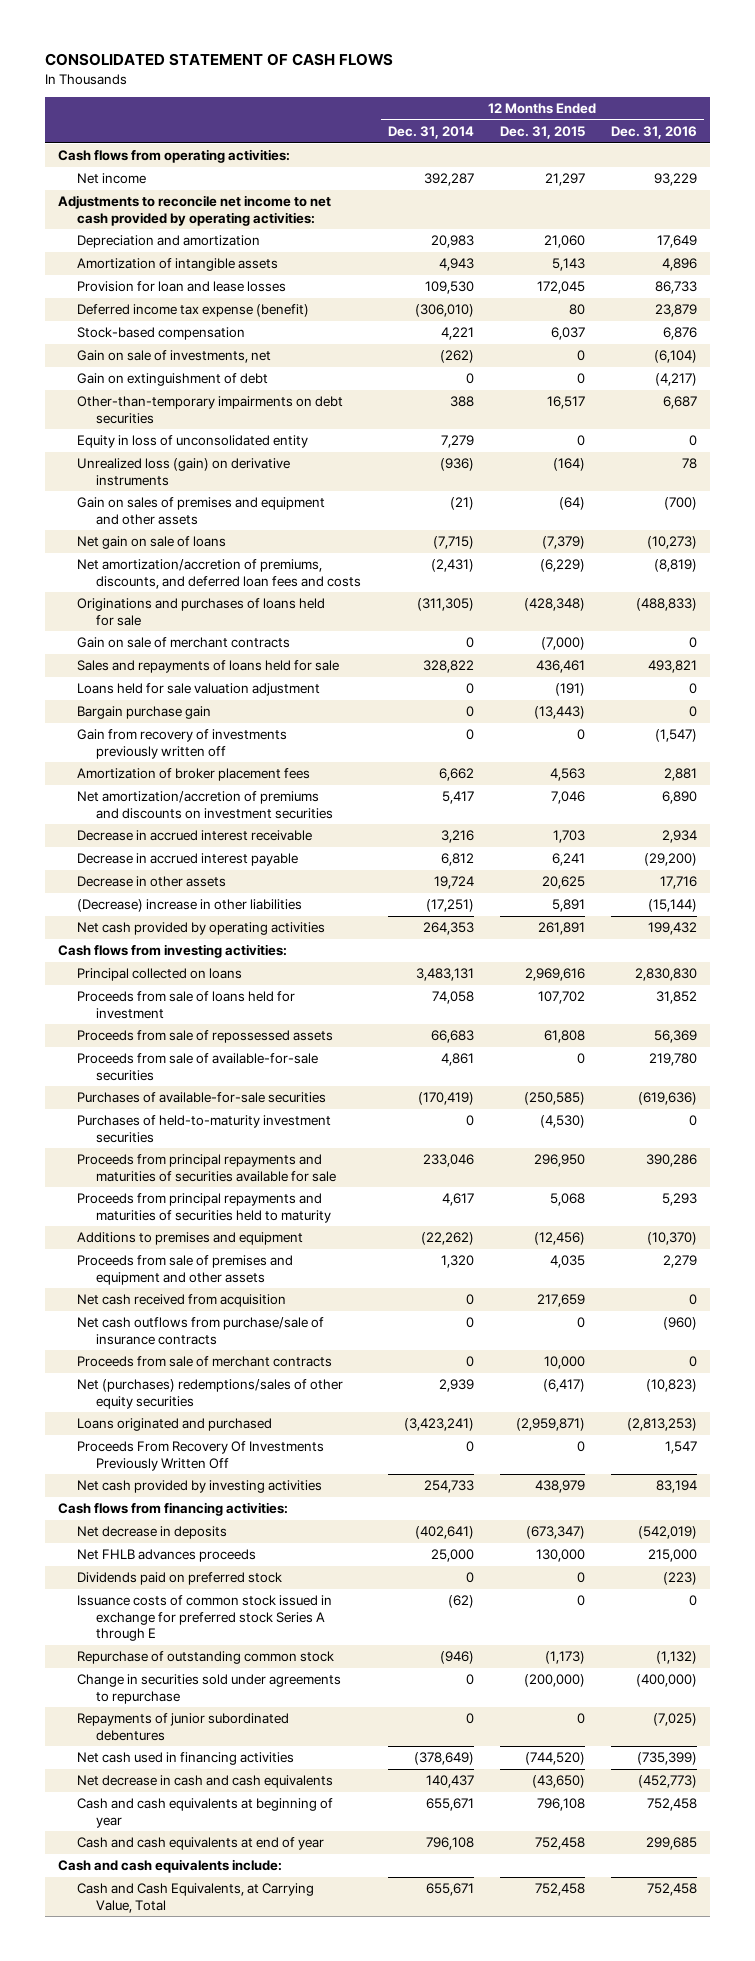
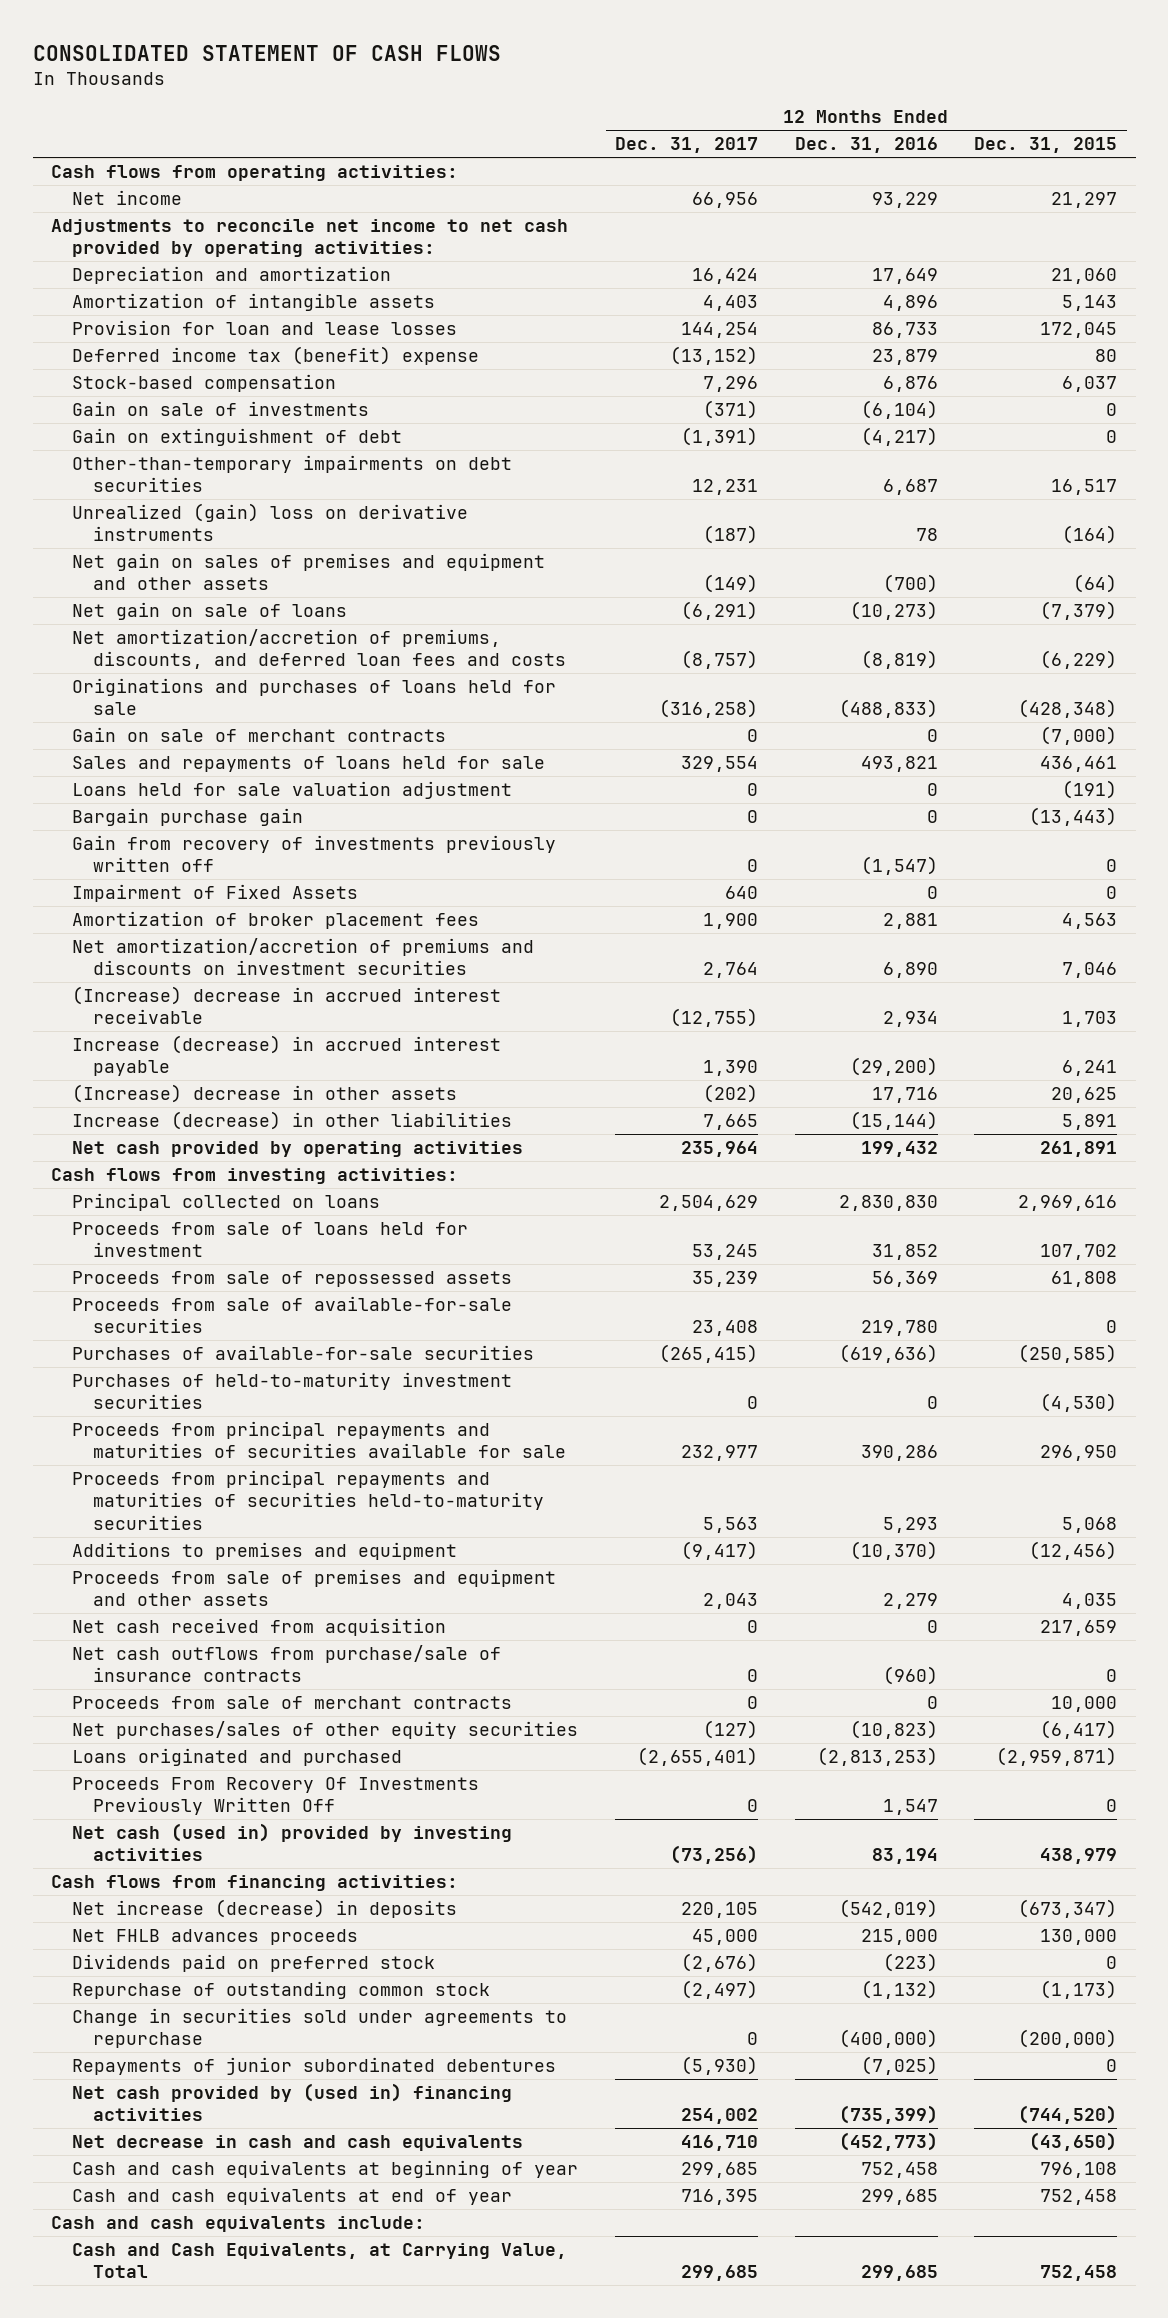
- | 12 Months Ended Dec. 31, 2014 | 12 Months Ended Dec. 31, 2015 | 12 Months Ended Dec. 31, 2016
+ | 12 Months Ended Dec. 31, 2017 | 12 Months Ended Dec. 31, 2016 | 12 Months Ended Dec. 31, 2015
- Deferred income tax expense (benefit) | (306,010) | 80 | 23,879
+ Deferred income tax (benefit) expense | (13,152) | 23,879 | 80
- Gain on sale of investments, net | (262) | 0 | (6,104)
+ Gain on sale of investments | (371) | (6,104) | 0
- Equity in loss of unconsolidated entity | 7,279 | 0 | 0
- Unrealized loss (gain) on derivative instruments | (936) | (164) | 78
- Gain on sales of premises and equipment and other assets | (21) | (64) | (700)
+ Unrealized (gain) loss on derivative instruments | (187) | 78 | (164)
+ Net gain on sales of premises and equipment and other assets | (149) | (700) | (64)
+ Impairment of Fixed Assets | 640 | 0 | 0
- Decrease in accrued interest receivable | 3,216 | 1,703 | 2,934
- Decrease in accrued interest payable | 6,812 | 6,241 | (29,200)
- Decrease in other assets | 19,724 | 20,625 | 17,716
- (Decrease) increase in other liabilities | (17,251) | 5,891 | (15,144)
+ (Increase) decrease in accrued interest receivable | (12,755) | 2,934 | 1,703
+ Increase (decrease) in accrued interest payable | 1,390 | (29,200) | 6,241
+ (Increase) decrease in other assets | (202) | 17,716 | 20,625
+ Increase (decrease) in other liabilities | 7,665 | (15,144) | 5,891
- Proceeds from principal repayments and maturities of securities held to maturity | 4,617 | 5,068 | 5,293
+ Proceeds from principal repayments and maturities of securities held-to-maturity securities | 5,563 | 5,293 | 5,068
- Net (purchases) redemptions/sales of other equity securities | 2,939 | (6,417) | (10,823)
+ Net purchases/sales of other equity securities | (127) | (10,823) | (6,417)
- Net cash provided by investing activities | 254,733 | 438,979 | 83,194
+ Net cash (used in) provided by investing activities | (73,256) | 83,194 | 438,979
- Net decrease in deposits | (402,641) | (673,347) | (542,019)
+ Net increase (decrease) in deposits | 220,105 | (542,019) | (673,347)
- Issuance costs of common stock issued in exchange for preferred stock Series A through E | (62) | 0 | 0
- Net cash used in financing activities | (378,649) | (744,520) | (735,399)
+ Net cash provided by (used in) financing activities | 254,002 | (735,399) | (744,520)
- Cash and Cash Equivalents, at Carrying Value, Total | 655,671 | 752,458 | 752,458
+ Cash and Cash Equivalents, at Carrying Value, Total | 299,685 | 299,685 | 752,458

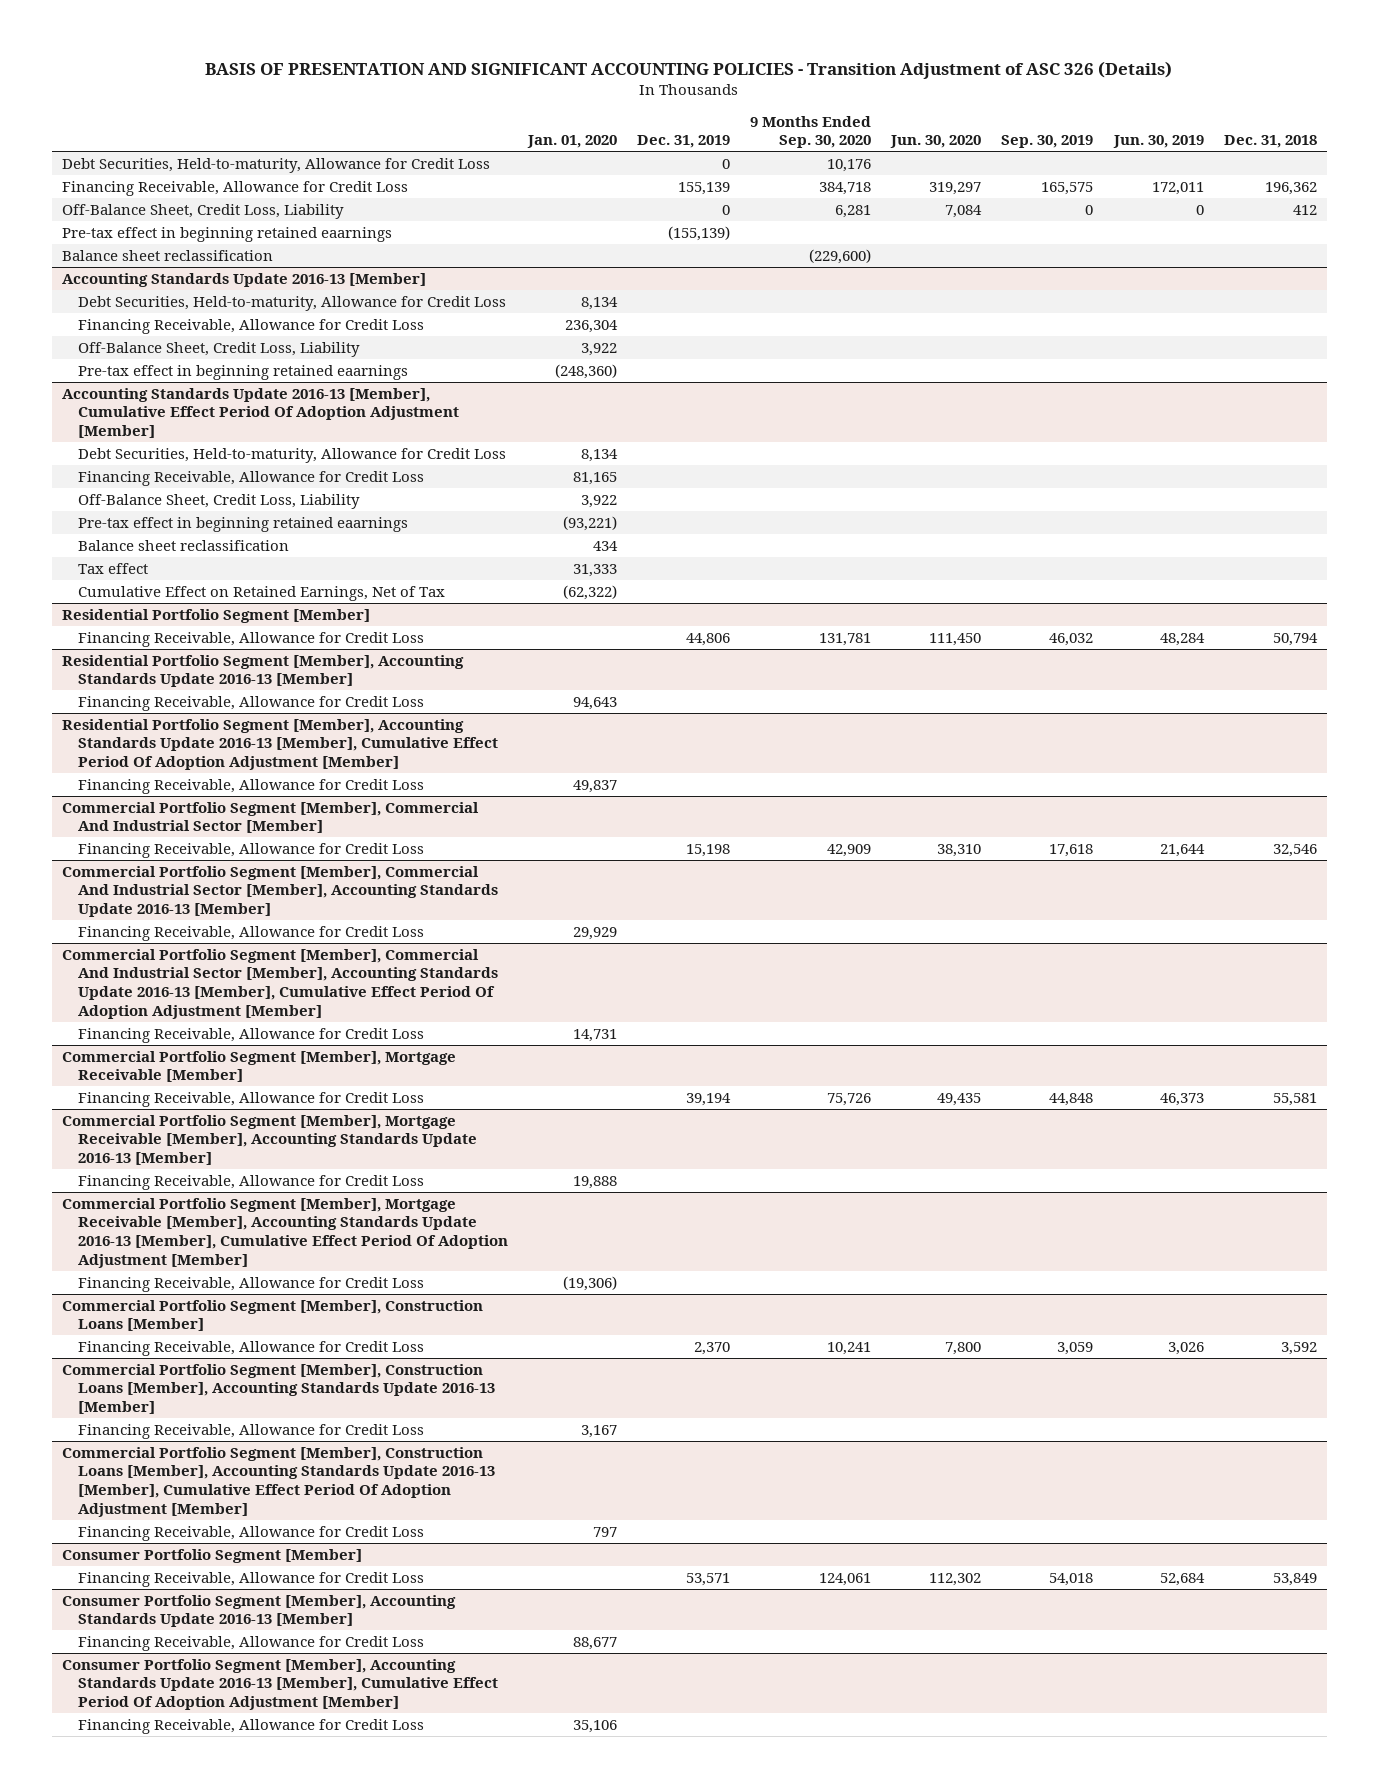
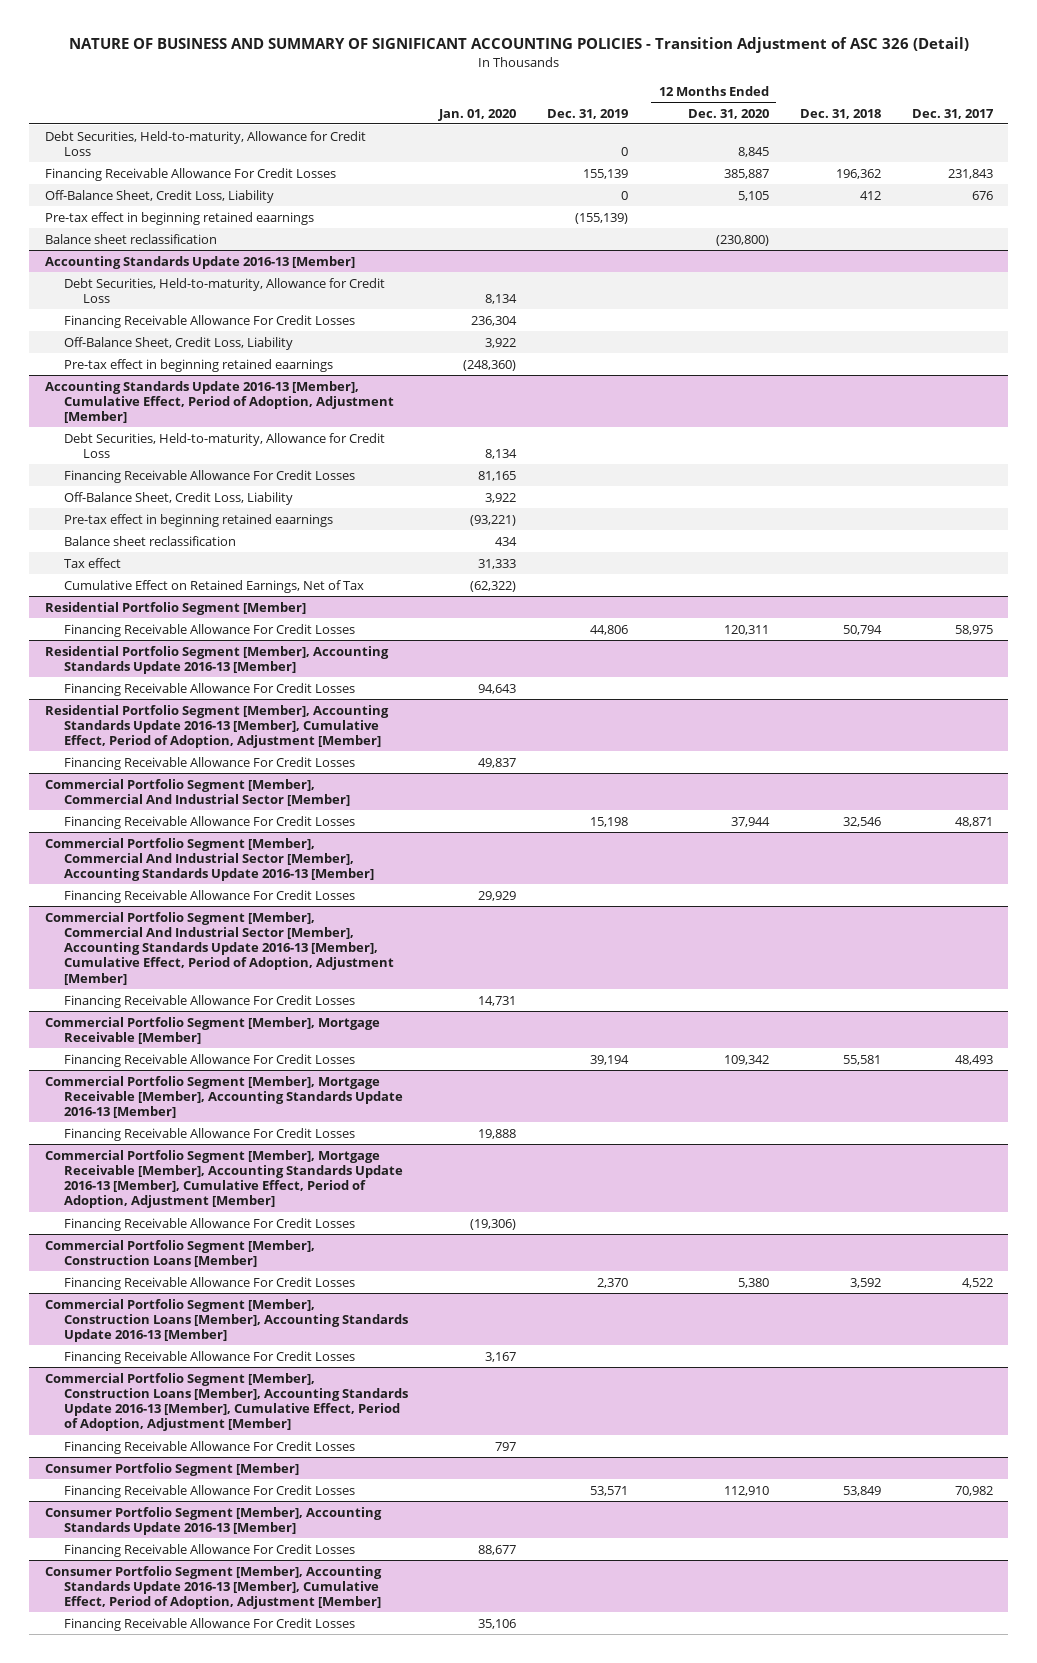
- BASIS OF PRESENTATION AND SIGNIFICANT ACCOUNTING POLICIES - Transition Adjustment of ASC 326 (Details)
+ NATURE OF BUSINESS AND SUMMARY OF SIGNIFICANT ACCOUNTING POLICIES - Transition Adjustment of ASC 326 (Detail)
- | Jan. 01, 2020 | Dec. 31, 2019 | 9 Months Ended Sep. 30, 2020 | Jun. 30, 2020 | Sep. 30, 2019 | Jun. 30, 2019 | Dec. 31, 2018
+ | Jan. 01, 2020 | Dec. 31, 2019 | 12 Months Ended Dec. 31, 2020 | Dec. 31, 2018 | Dec. 31, 2017
- Financing Receivable, Allowance for Credit Loss | | 155,139 | 384,718 | 319,297 | 165,575 | 172,011 | 196,362
+ Financing Receivable Allowance For Credit Losses | | 155,139 | 385,887 | 196,362 | 231,843
@ Accounting Standards Update 2016-13 [Member]
- Financing Receivable, Allowance for Credit Loss | 236,304 | | | | | |
+ Financing Receivable Allowance For Credit Losses | 236,304 | | | |
- Accounting Standards Update 2016-13 [Member], Cumulative Effect Period Of Adoption Adjustment [Member]
+ Accounting Standards Update 2016-13 [Member], Cumulative Effect, Period of Adoption, Adjustment [Member]
- Financing Receivable, Allowance for Credit Loss | 81,165 | | | | | |
+ Financing Receivable Allowance For Credit Losses | 81,165 | | | |
@ Residential Portfolio Segment [Member]
- Financing Receivable, Allowance for Credit Loss | | 44,806 | 131,781 | 111,450 | 46,032 | 48,284 | 50,794
+ Financing Receivable Allowance For Credit Losses | | 44,806 | 120,311 | 50,794 | 58,975
@ Residential Portfolio Segment [Member], Accounting Standards Update 2016-13 [Member]
- Financing Receivable, Allowance for Credit Loss | 94,643 | | | | | |
- Residential Portfolio Segment [Member], Accounting Standards Update 2016-13 [Member], Cumulative Effect Period Of Adoption Adjustment [Member]
- Financing Receivable, Allowance for Credit Loss | 49,837 | | | | | |
@ Residential Portfolio Segment [Member], Accounting Standards Update 2016-13 [Member]
+ Financing Receivable Allowance For Credit Losses | 94,643 | | | |
+ Residential Portfolio Segment [Member], Accounting Standards Update 2016-13 [Member], Cumulative Effect, Period of Adoption, Adjustment [Member]
+ Financing Receivable Allowance For Credit Losses | 49,837 | | | |
@ Commercial Portfolio Segment [Member], Commercial And Industrial Sector [Member]
- Financing Receivable, Allowance for Credit Loss | | 15,198 | 42,909 | 38,310 | 17,618 | 21,644 | 32,546
+ Financing Receivable Allowance For Credit Losses | | 15,198 | 37,944 | 32,546 | 48,871
@ Commercial Portfolio Segment [Member], Commercial And Industrial Sector [Member], Accounting Standards Update 2016-13 [Member]
- Financing Receivable, Allowance for Credit Loss | 29,929 | | | | | |
- Commercial Portfolio Segment [Member], Commercial And Industrial Sector [Member], Accounting Standards Update 2016-13 [Member], Cumulative Effect Period Of Adoption Adjustment [Member]
- Financing Receivable, Allowance for Credit Loss | 14,731 | | | | | |
@ Commercial Portfolio Segment [Member], Commercial And Industrial Sector [Member], Accounting Standards Update 2016-13 [Member]
+ Financing Receivable Allowance For Credit Losses | 29,929 | | | |
+ Commercial Portfolio Segment [Member], Commercial And Industrial Sector [Member], Accounting Standards Update 2016-13 [Member], Cumulative Effect, Period of Adoption, Adjustment [Member]
+ Financing Receivable Allowance For Credit Losses | 14,731 | | | |
@ Commercial Portfolio Segment [Member], Mortgage Receivable [Member]
- Financing Receivable, Allowance for Credit Loss | | 39,194 | 75,726 | 49,435 | 44,848 | 46,373 | 55,581
+ Financing Receivable Allowance For Credit Losses | | 39,194 | 109,342 | 55,581 | 48,493
@ Commercial Portfolio Segment [Member], Mortgage Receivable [Member], Accounting Standards Update 2016-13 [Member]
- Financing Receivable, Allowance for Credit Loss | 19,888 | | | | | |
- Commercial Portfolio Segment [Member], Mortgage Receivable [Member], Accounting Standards Update 2016-13 [Member], Cumulative Effect Period Of Adoption Adjustment [Member]
- Financing Receivable, Allowance for Credit Loss | (19,306) | | | | | |
@ Commercial Portfolio Segment [Member], Mortgage Receivable [Member], Accounting Standards Update 2016-13 [Member]
+ Financing Receivable Allowance For Credit Losses | 19,888 | | | |
+ Commercial Portfolio Segment [Member], Mortgage Receivable [Member], Accounting Standards Update 2016-13 [Member], Cumulative Effect, Period of Adoption, Adjustment [Member]
+ Financing Receivable Allowance For Credit Losses | (19,306) | | | |
@ Commercial Portfolio Segment [Member], Construction Loans [Member]
- Financing Receivable, Allowance for Credit Loss | | 2,370 | 10,241 | 7,800 | 3,059 | 3,026 | 3,592
+ Financing Receivable Allowance For Credit Losses | | 2,370 | 5,380 | 3,592 | 4,522
@ Commercial Portfolio Segment [Member], Construction Loans [Member], Accounting Standards Update 2016-13 [Member]
- Financing Receivable, Allowance for Credit Loss | 3,167 | | | | | |
- Commercial Portfolio Segment [Member], Construction Loans [Member], Accounting Standards Update 2016-13 [Member], Cumulative Effect Period Of Adoption Adjustment [Member]
- Financing Receivable, Allowance for Credit Loss | 797 | | | | | |
@ Commercial Portfolio Segment [Member], Construction Loans [Member], Accounting Standards Update 2016-13 [Member]
+ Financing Receivable Allowance For Credit Losses | 3,167 | | | |
+ Commercial Portfolio Segment [Member], Construction Loans [Member], Accounting Standards Update 2016-13 [Member], Cumulative Effect, Period of Adoption, Adjustment [Member]
+ Financing Receivable Allowance For Credit Losses | 797 | | | |
@ Consumer Portfolio Segment [Member]
- Financing Receivable, Allowance for Credit Loss | | 53,571 | 124,061 | 112,302 | 54,018 | 52,684 | 53,849
+ Financing Receivable Allowance For Credit Losses | | 53,571 | 112,910 | 53,849 | 70,982
@ Consumer Portfolio Segment [Member], Accounting Standards Update 2016-13 [Member]
- Financing Receivable, Allowance for Credit Loss | 88,677 | | | | | |
- Consumer Portfolio Segment [Member], Accounting Standards Update 2016-13 [Member], Cumulative Effect Period Of Adoption Adjustment [Member]
- Financing Receivable, Allowance for Credit Loss | 35,106 | | | | | |
@ Consumer Portfolio Segment [Member], Accounting Standards Update 2016-13 [Member]
+ Financing Receivable Allowance For Credit Losses | 88,677 | | | |
+ Consumer Portfolio Segment [Member], Accounting Standards Update 2016-13 [Member], Cumulative Effect, Period of Adoption, Adjustment [Member]
+ Financing Receivable Allowance For Credit Losses | 35,106 | | | |

